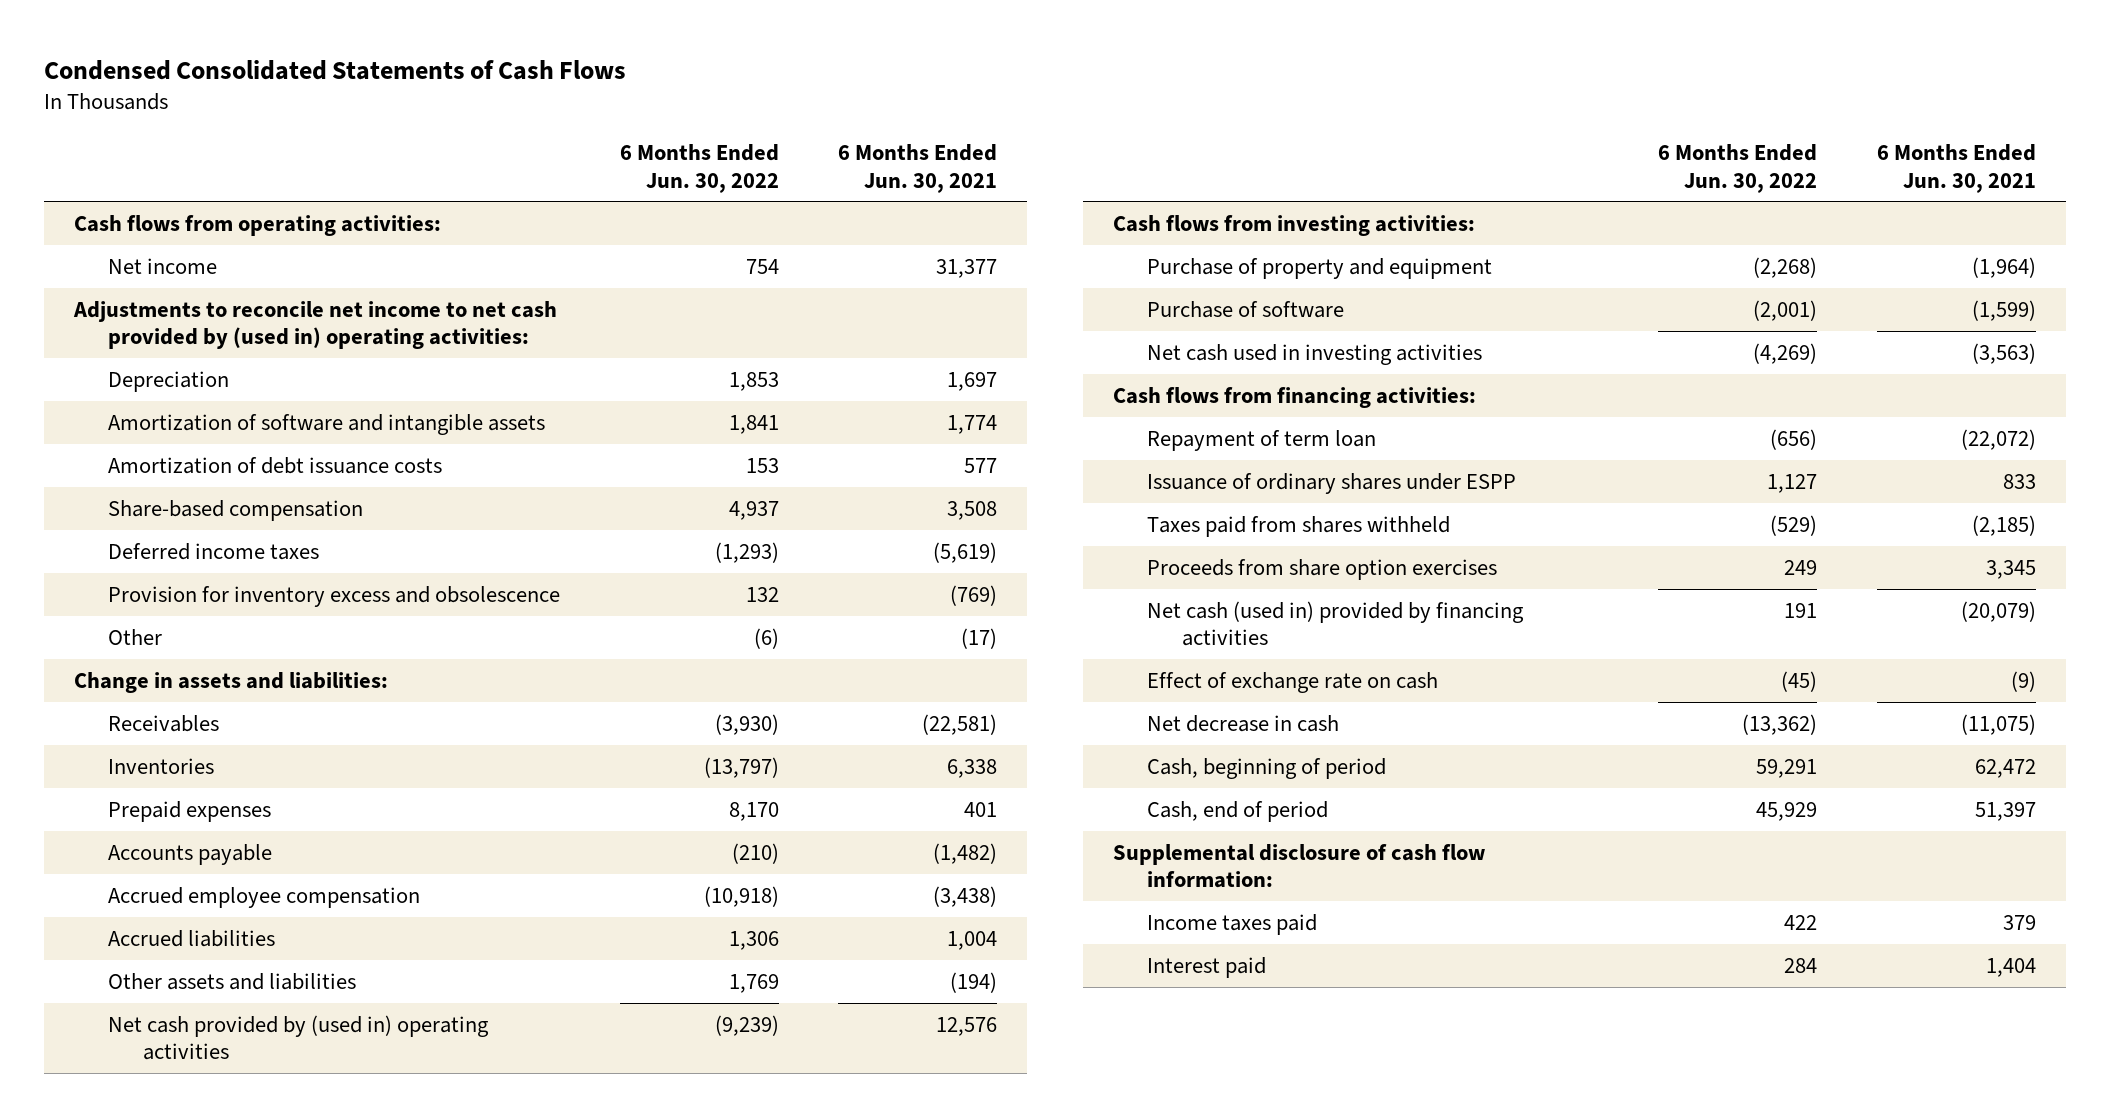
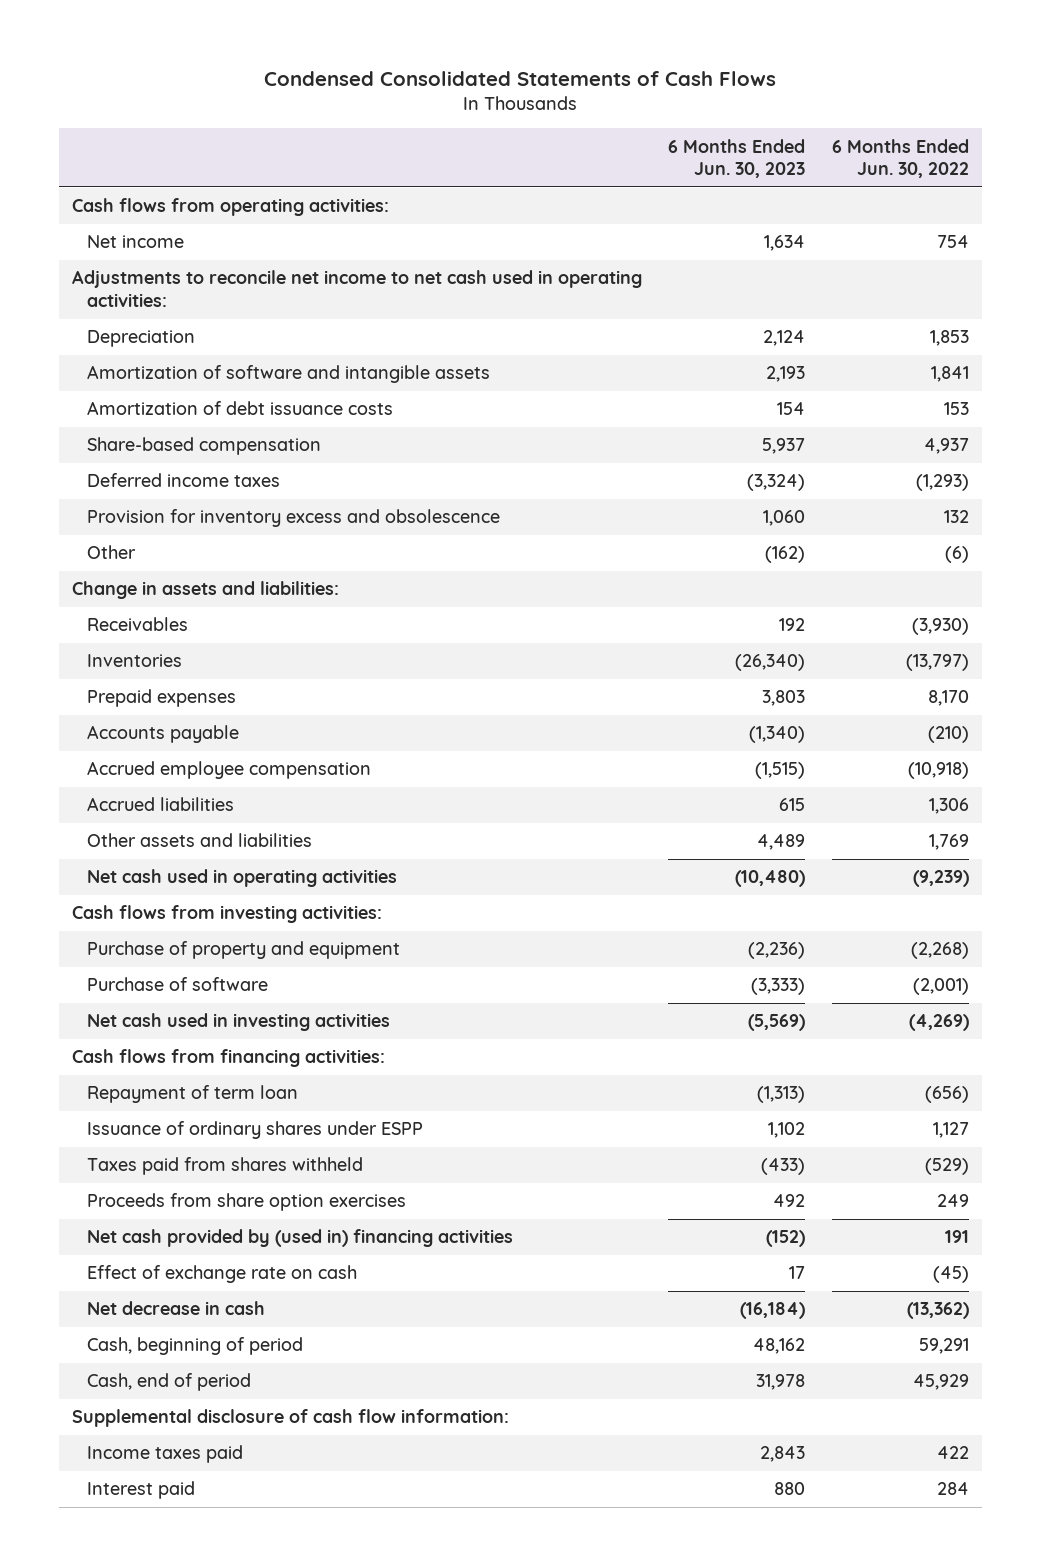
- | 6 Months Ended Jun. 30, 2022 | 6 Months Ended Jun. 30, 2021
+ | 6 Months Ended Jun. 30, 2023 | 6 Months Ended Jun. 30, 2022
- Adjustments to reconcile net income to net cash provided by (used in) operating activities:
+ Adjustments to reconcile net income to net cash used in operating activities:
- Net cash provided by (used in) operating activities | (9,239) | 12,576
+ Net cash used in operating activities | (10,480) | (9,239)
- Net cash (used in) provided by financing activities | 191 | (20,079)
+ Net cash provided by (used in) financing activities | (152) | 191

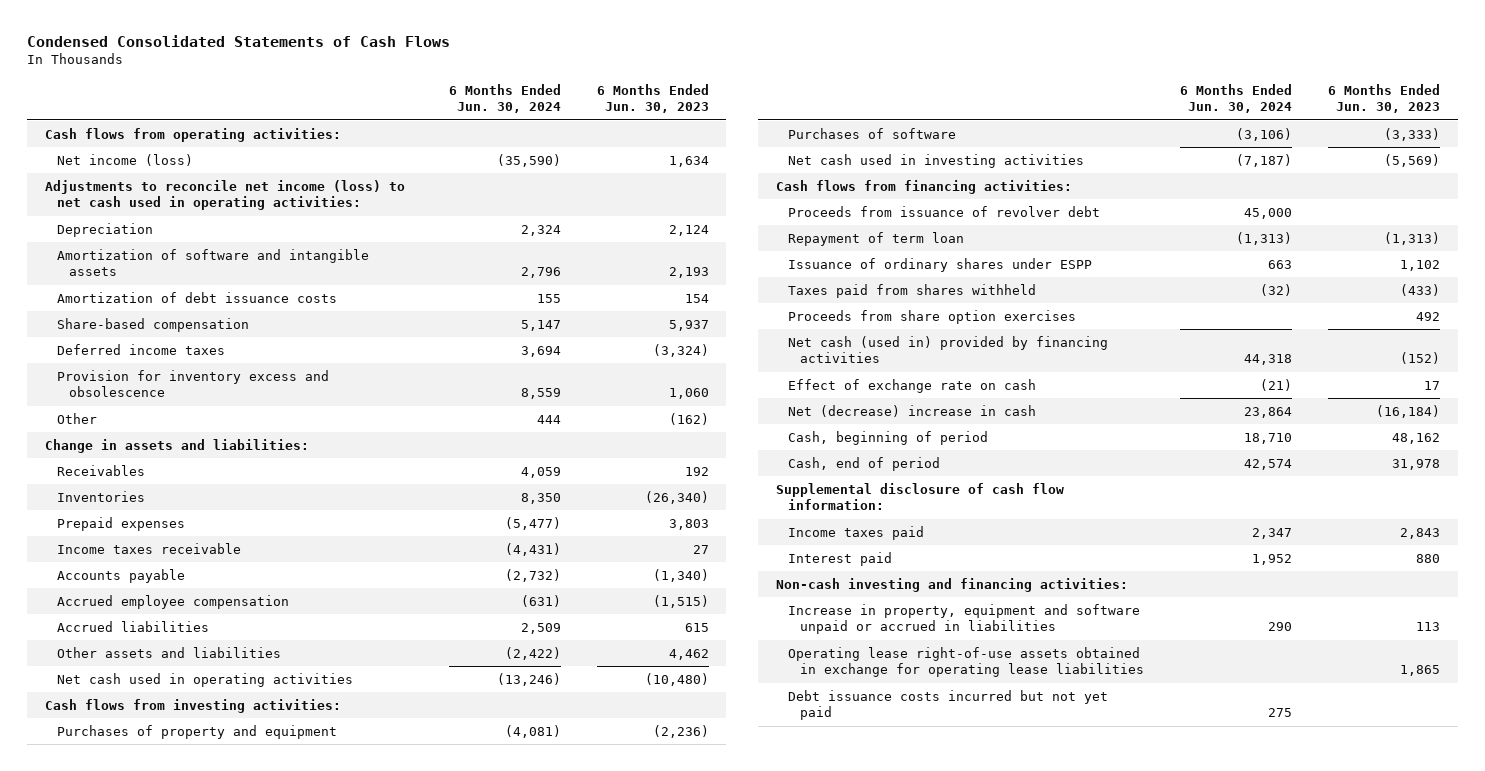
- | 6 Months Ended Jun. 30, 2023 | 6 Months Ended Jun. 30, 2022
+ | 6 Months Ended Jun. 30, 2024 | 6 Months Ended Jun. 30, 2023
- Net income | 1,634 | 754
- Adjustments to reconcile net income to net cash used in operating activities:
+ Net income (loss) | (35,590) | 1,634
+ Adjustments to reconcile net income (loss) to net cash used in operating activities:
+ Income taxes receivable | (4,431) | 27
- Other assets and liabilities | 4,489 | 1,769
+ Other assets and liabilities | (2,422) | 4,462
- Purchase of property and equipment | (2,236) | (2,268)
- Purchase of software | (3,333) | (2,001)
+ Purchases of property and equipment | (4,081) | (2,236)
+ Purchases of software | (3,106) | (3,333)
+ Proceeds from issuance of revolver debt | 45,000 |
- Net cash provided by (used in) financing activities | (152) | 191
+ Net cash (used in) provided by financing activities | 44,318 | (152)
- Net decrease in cash | (16,184) | (13,362)
+ Net (decrease) increase in cash | 23,864 | (16,184)
+ Non-cash investing and financing activities:
+ Increase in property, equipment and software unpaid or accrued in liabilities | 290 | 113
+ Operating lease right-of-use assets obtained in exchange for operating lease liabilities | | 1,865
+ Debt issuance costs incurred but not yet paid | 275 |

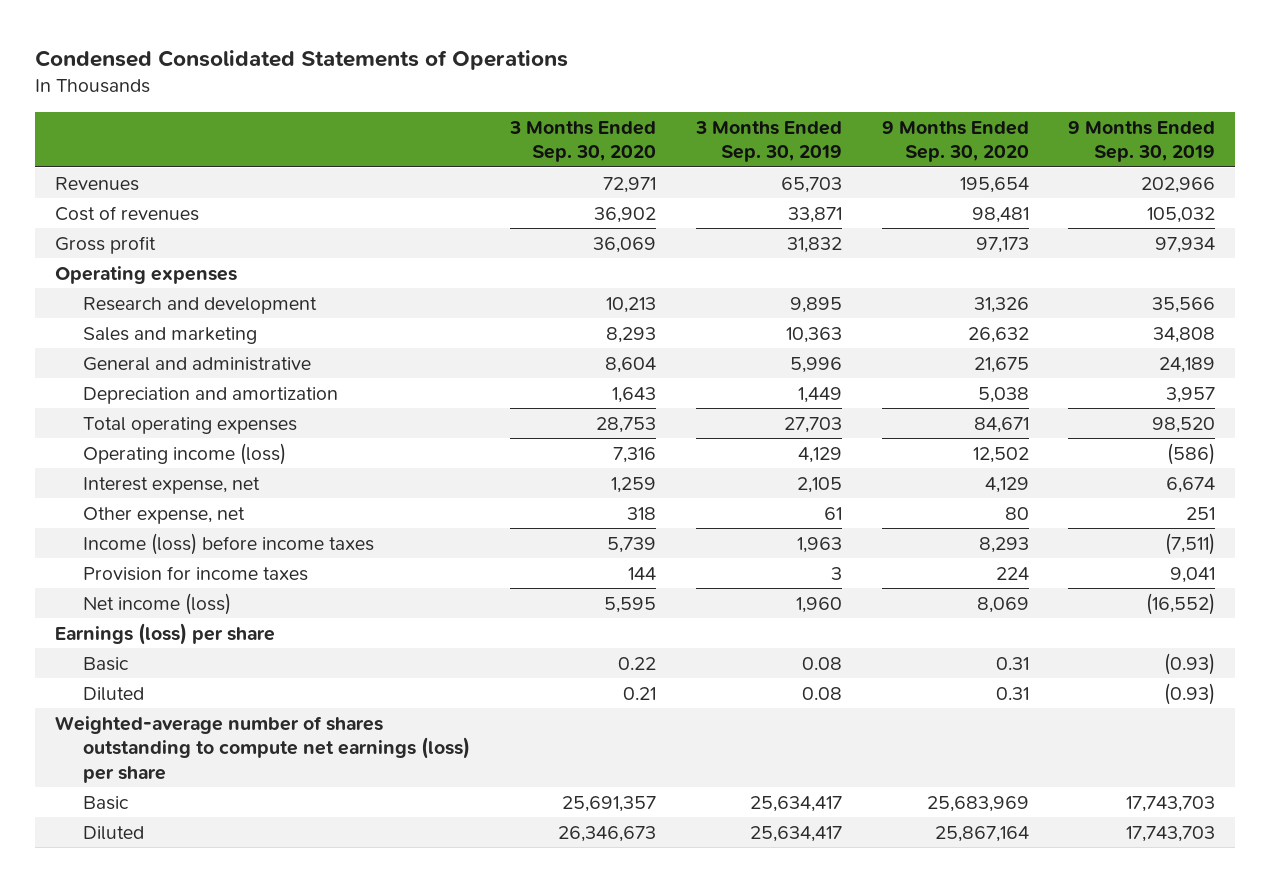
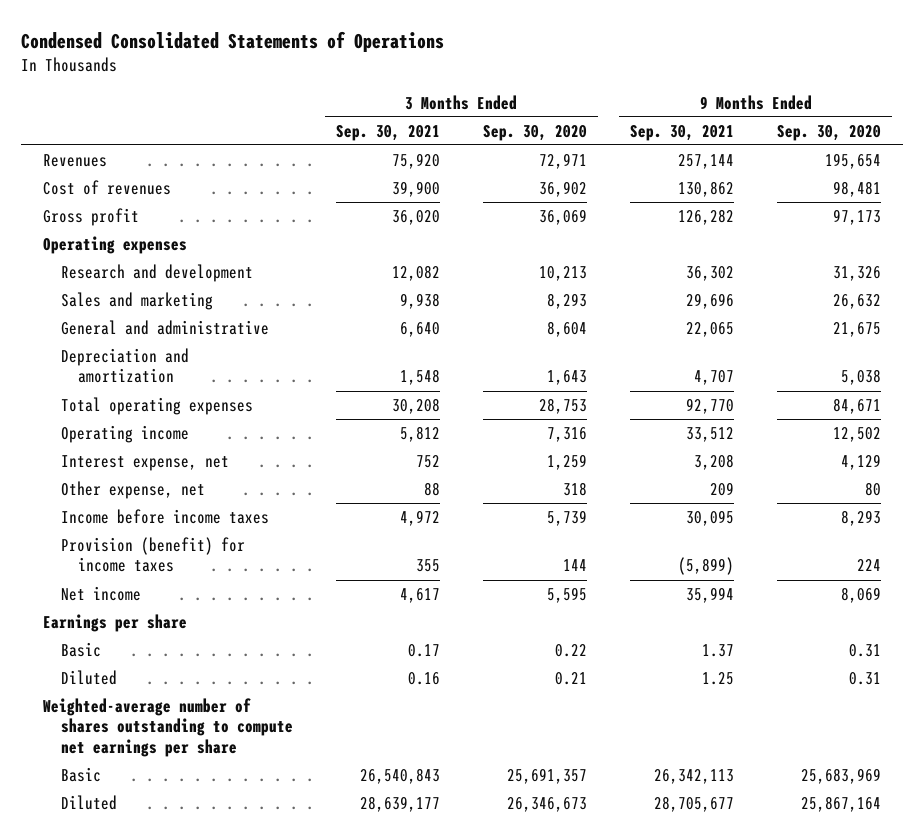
- | 3 Months Ended Sep. 30, 2020 | 3 Months Ended Sep. 30, 2019 | 9 Months Ended Sep. 30, 2020 | 9 Months Ended Sep. 30, 2019
+ | 3 Months Ended Sep. 30, 2021 | 3 Months Ended Sep. 30, 2020 | 9 Months Ended Sep. 30, 2021 | 9 Months Ended Sep. 30, 2020
- Operating income (loss) | 7,316 | 4,129 | 12,502 | (586)
+ Operating income | 5,812 | 7,316 | 33,512 | 12,502
- Income (loss) before income taxes | 5,739 | 1,963 | 8,293 | (7,511)
- Provision for income taxes | 144 | 3 | 224 | 9,041
- Net income (loss) | 5,595 | 1,960 | 8,069 | (16,552)
- Earnings (loss) per share
+ Income before income taxes | 4,972 | 5,739 | 30,095 | 8,293
+ Provision (benefit) for income taxes | 355 | 144 | (5,899) | 224
+ Net income | 4,617 | 5,595 | 35,994 | 8,069
+ Earnings per share
- Weighted-average number of shares outstanding to compute net earnings (loss) per share
+ Weighted-average number of shares outstanding to compute net earnings per share

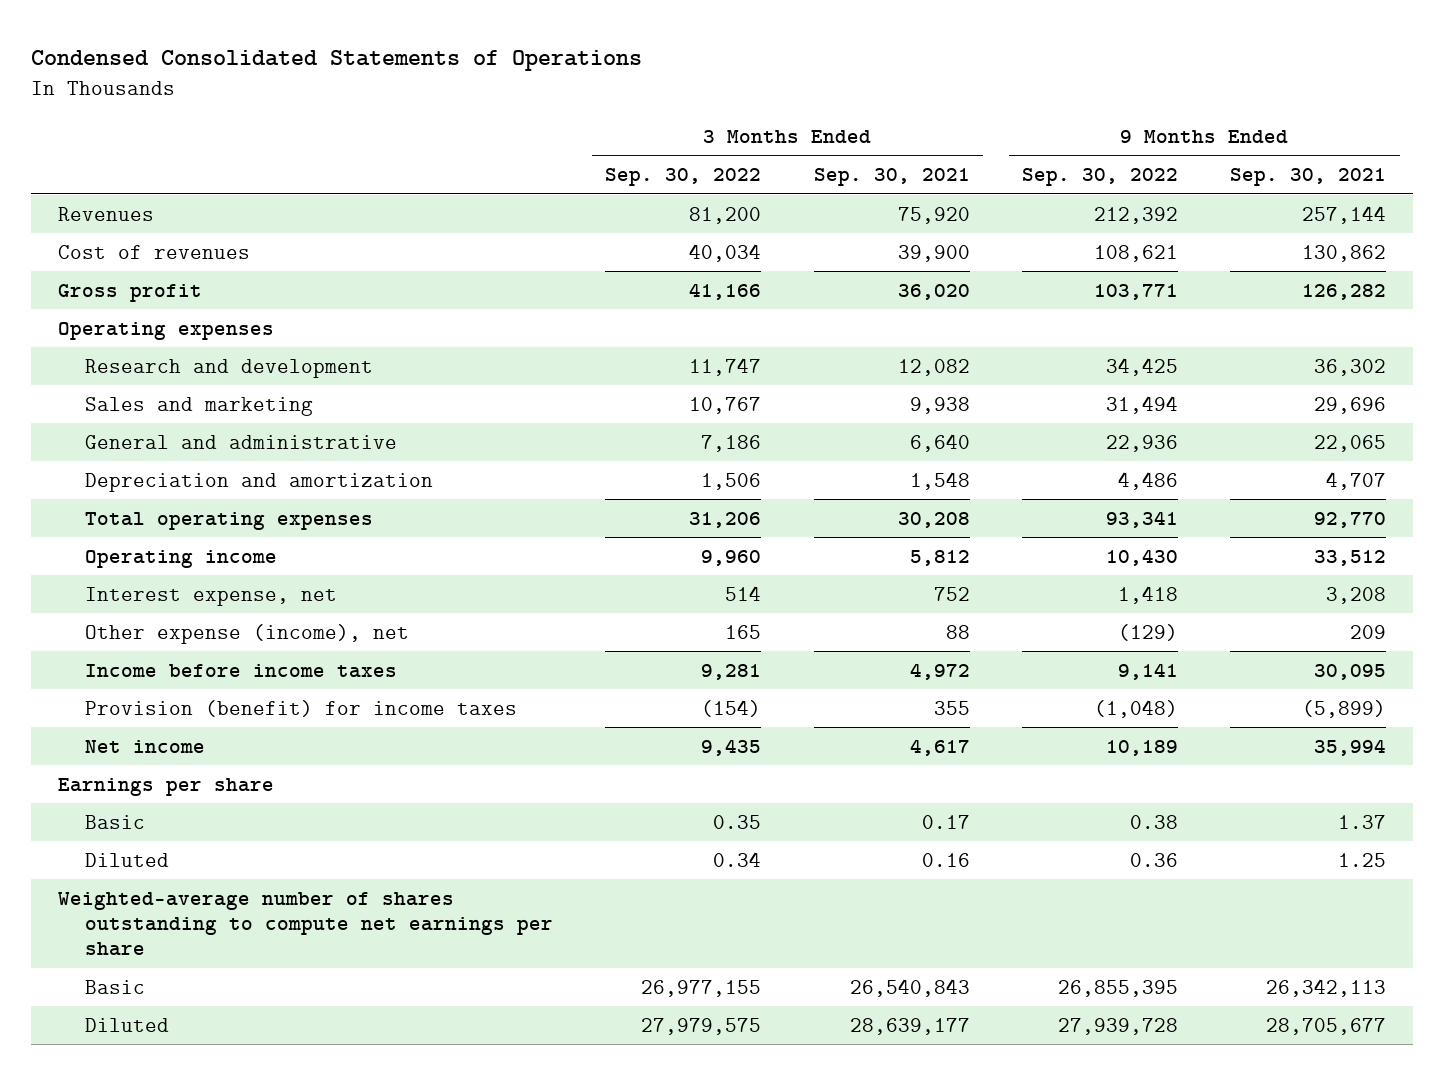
- | 3 Months Ended Sep. 30, 2021 | 3 Months Ended Sep. 30, 2020 | 9 Months Ended Sep. 30, 2021 | 9 Months Ended Sep. 30, 2020
+ | 3 Months Ended Sep. 30, 2022 | 3 Months Ended Sep. 30, 2021 | 9 Months Ended Sep. 30, 2022 | 9 Months Ended Sep. 30, 2021
- Other expense, net | 88 | 318 | 209 | 80
+ Other expense (income), net | 165 | 88 | (129) | 209

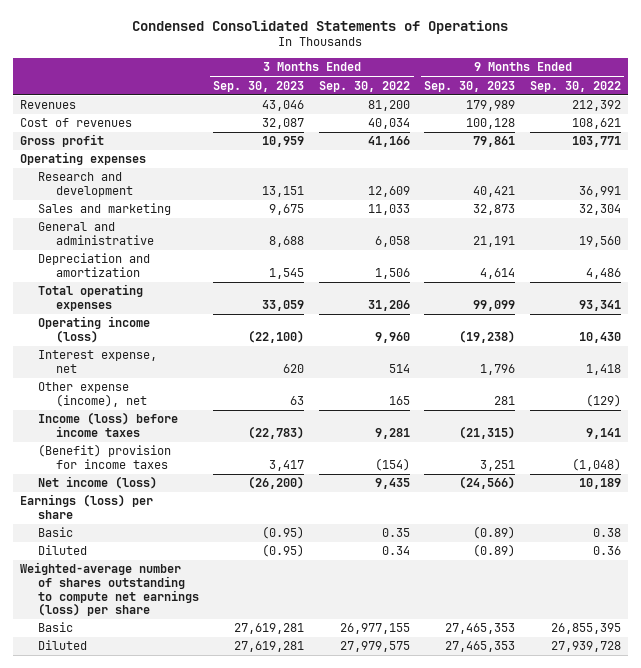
- | 3 Months Ended Sep. 30, 2022 | 3 Months Ended Sep. 30, 2021 | 9 Months Ended Sep. 30, 2022 | 9 Months Ended Sep. 30, 2021
+ | 3 Months Ended Sep. 30, 2023 | 3 Months Ended Sep. 30, 2022 | 9 Months Ended Sep. 30, 2023 | 9 Months Ended Sep. 30, 2022
- Research and development | 11,747 | 12,082 | 34,425 | 36,302
- Sales and marketing | 10,767 | 9,938 | 31,494 | 29,696
- General and administrative | 7,186 | 6,640 | 22,936 | 22,065
+ Research and development | 13,151 | 12,609 | 40,421 | 36,991
+ Sales and marketing | 9,675 | 11,033 | 32,873 | 32,304
+ General and administrative | 8,688 | 6,058 | 21,191 | 19,560
- Operating income | 9,960 | 5,812 | 10,430 | 33,512
+ Operating income (loss) | (22,100) | 9,960 | (19,238) | 10,430
- Income before income taxes | 9,281 | 4,972 | 9,141 | 30,095
- Provision (benefit) for income taxes | (154) | 355 | (1,048) | (5,899)
- Net income | 9,435 | 4,617 | 10,189 | 35,994
- Earnings per share
+ Income (loss) before income taxes | (22,783) | 9,281 | (21,315) | 9,141
+ (Benefit) provision for income taxes | 3,417 | (154) | 3,251 | (1,048)
+ Net income (loss) | (26,200) | 9,435 | (24,566) | 10,189
+ Earnings (loss) per share
- Weighted-average number of shares outstanding to compute net earnings per share
+ Weighted-average number of shares outstanding to compute net earnings (loss) per share

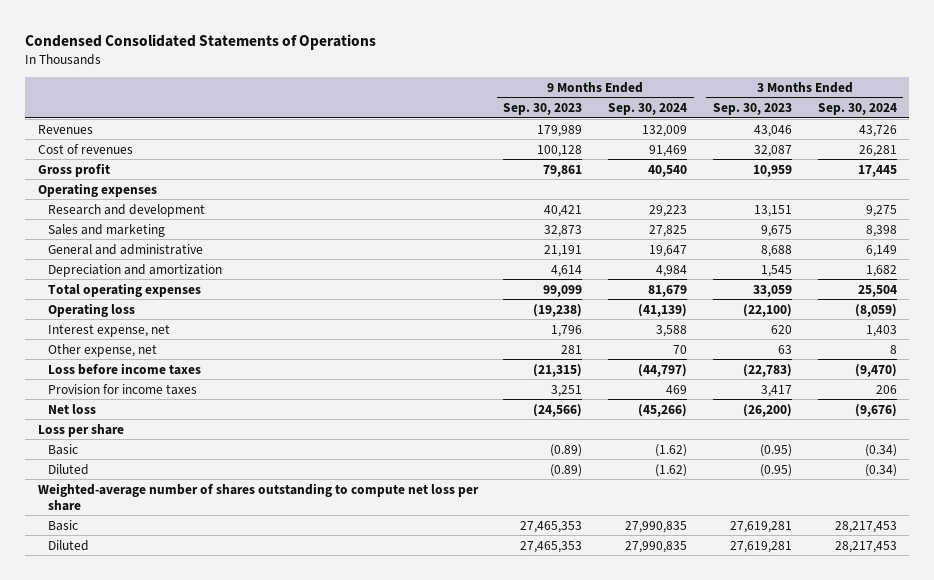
- | 3 Months Ended Sep. 30, 2023 | 3 Months Ended Sep. 30, 2022 | 9 Months Ended Sep. 30, 2023 | 9 Months Ended Sep. 30, 2022
+ | 9 Months Ended Sep. 30, 2023 | 9 Months Ended Sep. 30, 2024 | 3 Months Ended Sep. 30, 2023 | 3 Months Ended Sep. 30, 2024
- Operating income (loss) | (22,100) | 9,960 | (19,238) | 10,430
+ Operating loss | (19,238) | (41,139) | (22,100) | (8,059)
- Other expense (income), net | 63 | 165 | 281 | (129)
- Income (loss) before income taxes | (22,783) | 9,281 | (21,315) | 9,141
- (Benefit) provision for income taxes | 3,417 | (154) | 3,251 | (1,048)
- Net income (loss) | (26,200) | 9,435 | (24,566) | 10,189
- Earnings (loss) per share
+ Other expense, net | 281 | 70 | 63 | 8
+ Loss before income taxes | (21,315) | (44,797) | (22,783) | (9,470)
+ Provision for income taxes | 3,251 | 469 | 3,417 | 206
+ Net loss | (24,566) | (45,266) | (26,200) | (9,676)
+ Loss per share
- Weighted-average number of shares outstanding to compute net earnings (loss) per share
+ Weighted-average number of shares outstanding to compute net loss per share

